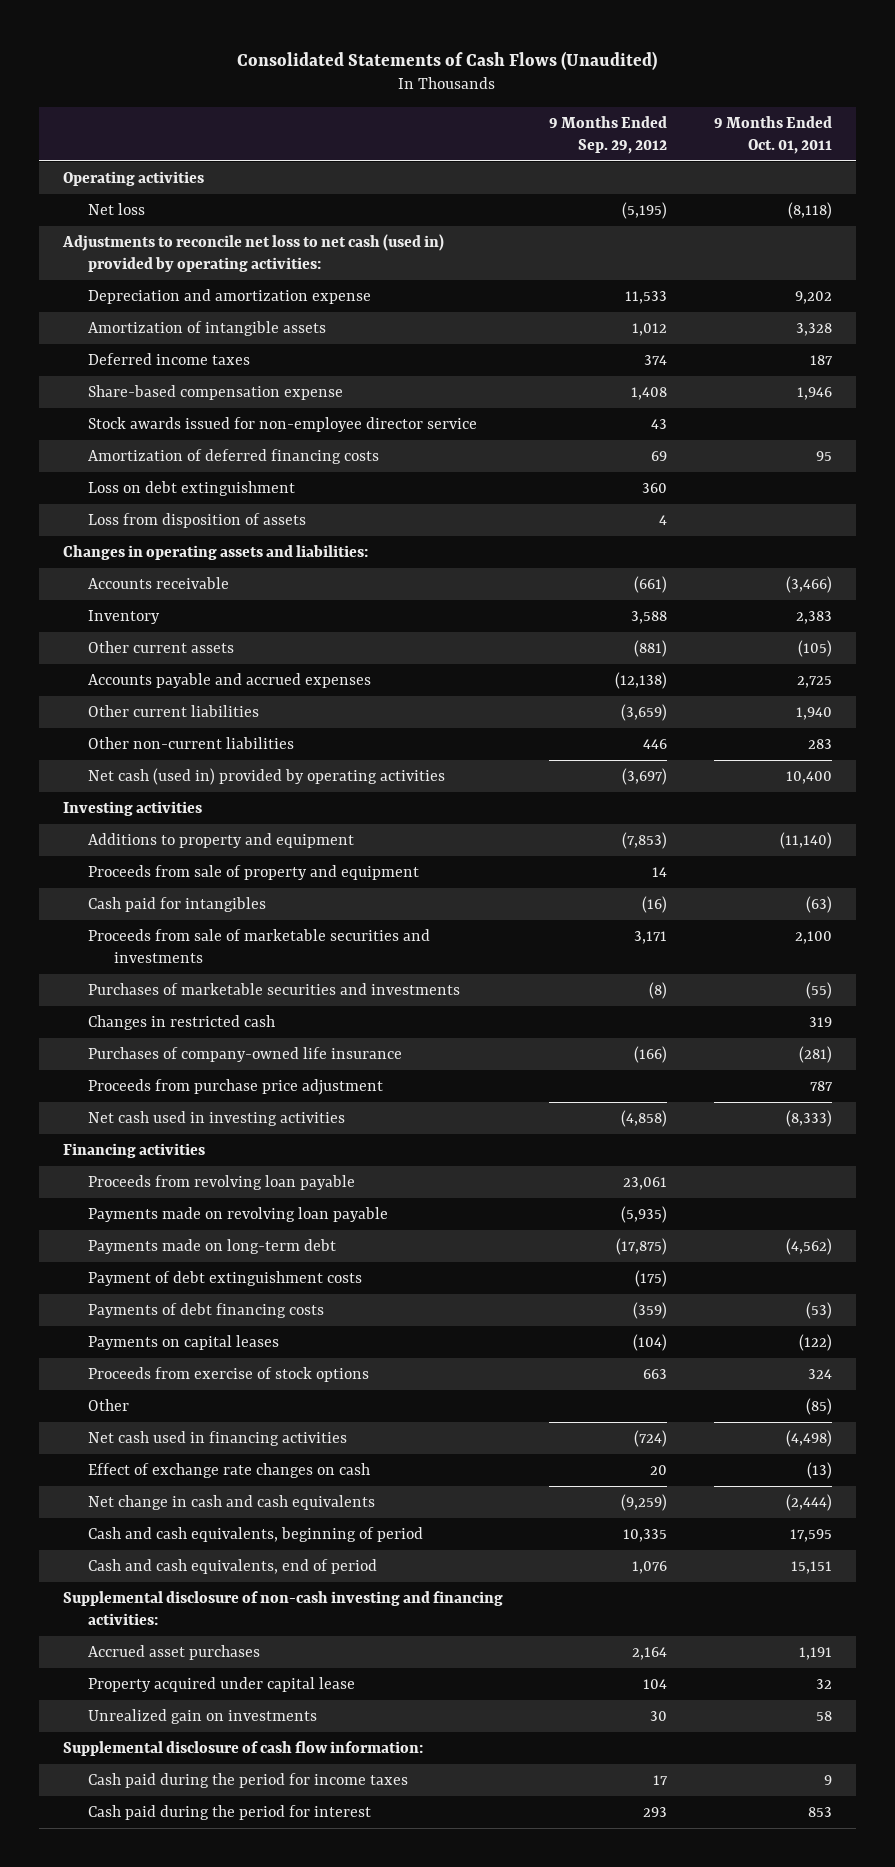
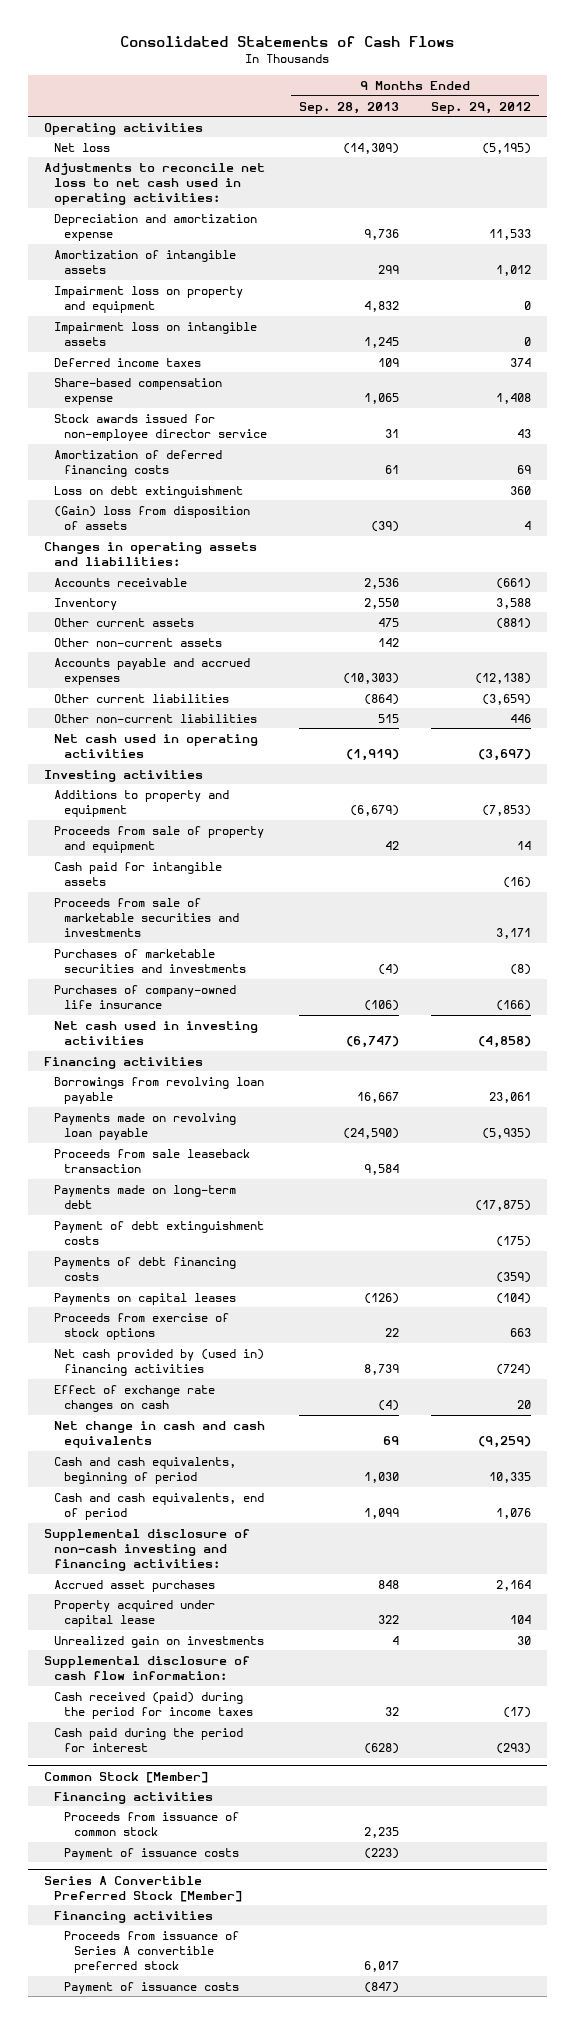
- Consolidated Statements of Cash Flows (Unaudited)
+ Consolidated Statements of Cash Flows
- | 9 Months Ended Sep. 29, 2012 | 9 Months Ended Oct. 01, 2011
+ | 9 Months Ended Sep. 28, 2013 | 9 Months Ended Sep. 29, 2012
- Adjustments to reconcile net loss to net cash (used in) provided by operating activities:
+ Adjustments to reconcile net loss to net cash used in operating activities:
+ Impairment loss on property and equipment | 4,832 | 0
+ Impairment loss on intangible assets | 1,245 | 0
- Loss from disposition of assets | 4 |
+ (Gain) loss from disposition of assets | (39) | 4
+ Other non-current assets | 142 |
- Net cash (used in) provided by operating activities | (3,697) | 10,400
+ Net cash used in operating activities | (1,919) | (3,697)
- Cash paid for intangibles | (16) | (63)
+ Cash paid for intangible assets | | (16)
- Changes in restricted cash | | 319
- Proceeds from purchase price adjustment | | 787
- Proceeds from revolving loan payable | 23,061 |
+ Borrowings from revolving loan payable | 16,667 | 23,061
+ Proceeds from sale leaseback transaction | 9,584 |
- Other | | (85)
- Net cash used in financing activities | (724) | (4,498)
+ Net cash provided by (used in) financing activities | 8,739 | (724)
- Cash paid during the period for income taxes | 17 | 9
- Cash paid during the period for interest | 293 | 853
+ Cash received (paid) during the period for income taxes | 32 | (17)
+ Cash paid during the period for interest | (628) | (293)
+ Common Stock [Member]
+ Financing activities
+ Proceeds from issuance of common stock | 2,235 |
+ Payment of issuance costs | (223) |
+ Series A Convertible Preferred Stock [Member]
+ Financing activities
+ Proceeds from issuance of Series A convertible preferred stock | 6,017 |
+ Payment of issuance costs | (847) |

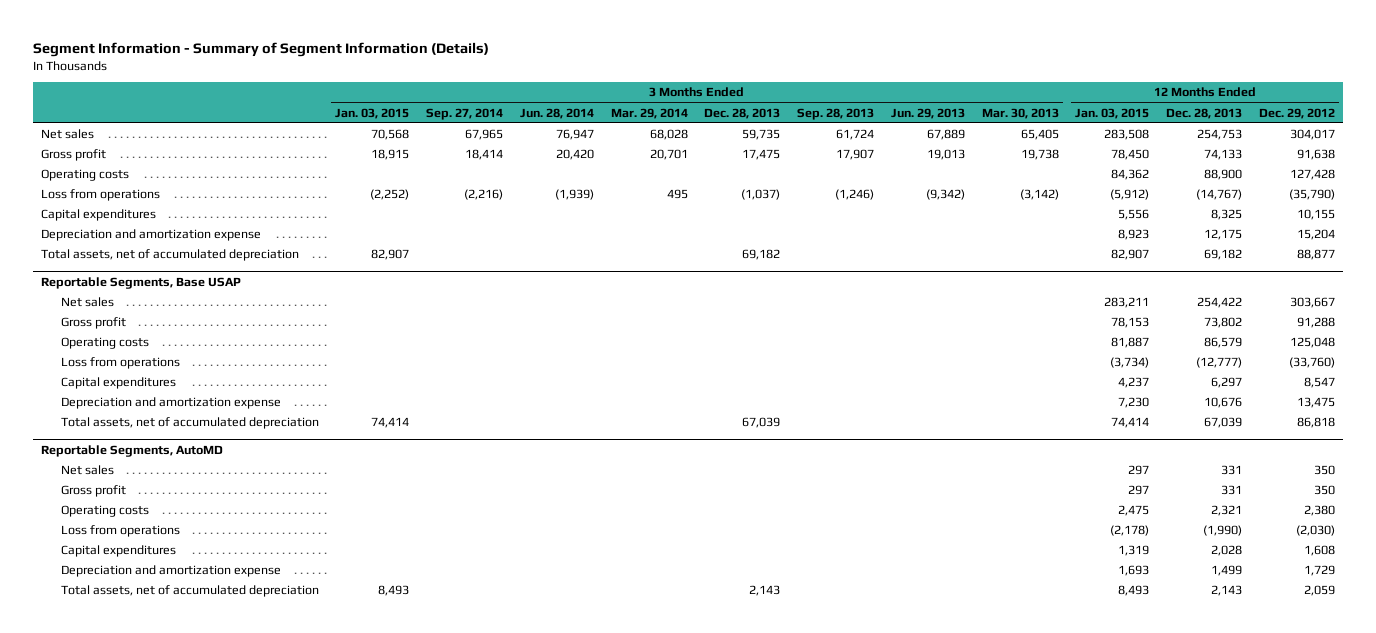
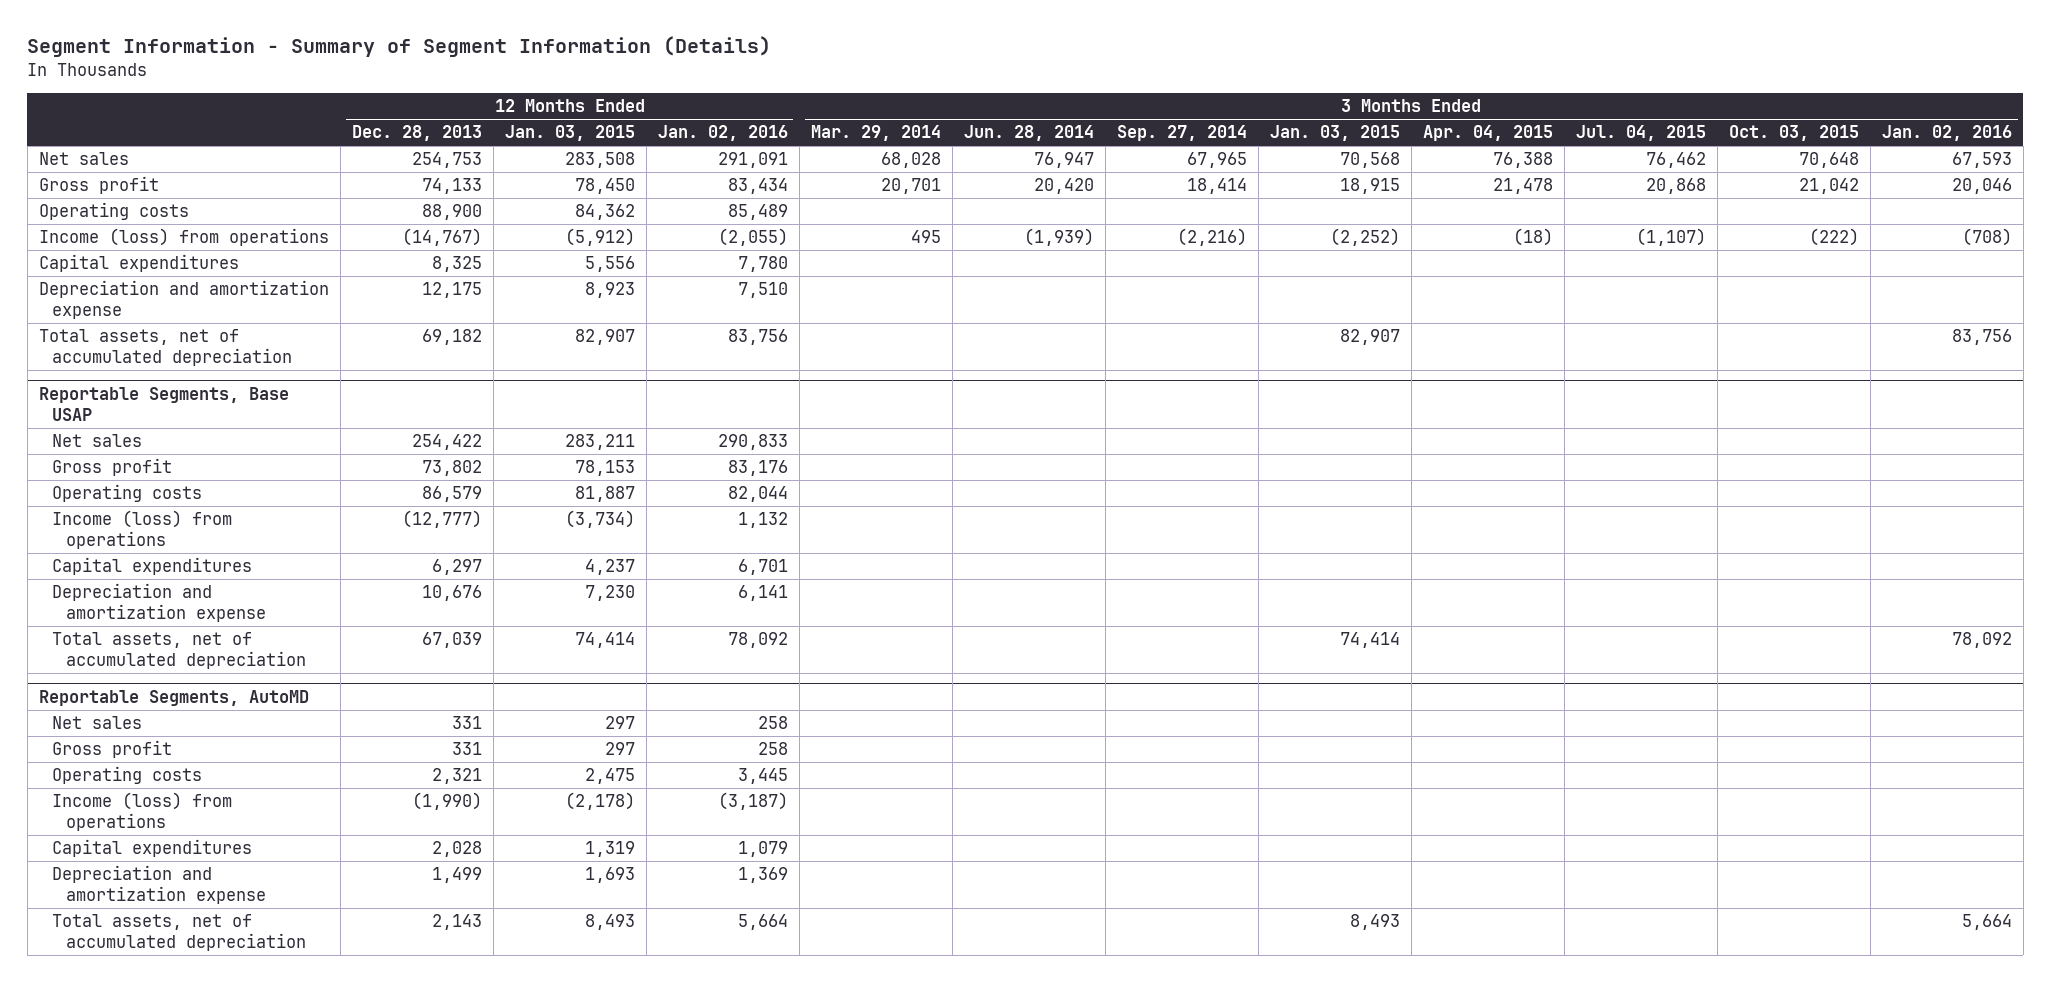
- | 3 Months Ended Jan. 03, 2015 | 3 Months Ended Sep. 27, 2014 | 3 Months Ended Jun. 28, 2014 | 3 Months Ended Mar. 29, 2014 | 3 Months Ended Dec. 28, 2013 | 3 Months Ended Sep. 28, 2013 | 3 Months Ended Jun. 29, 2013 | 3 Months Ended Mar. 30, 2013 | 12 Months Ended Jan. 03, 2015 | 12 Months Ended Dec. 28, 2013 | 12 Months Ended Dec. 29, 2012
+ | 12 Months Ended Dec. 28, 2013 | 12 Months Ended Jan. 03, 2015 | 12 Months Ended Jan. 02, 2016 | 3 Months Ended Mar. 29, 2014 | 3 Months Ended Jun. 28, 2014 | 3 Months Ended Sep. 27, 2014 | 3 Months Ended Jan. 03, 2015 | 3 Months Ended Apr. 04, 2015 | 3 Months Ended Jul. 04, 2015 | 3 Months Ended Oct. 03, 2015 | 3 Months Ended Jan. 02, 2016
- Loss from operations | (2,252) | (2,216) | (1,939) | 495 | (1,037) | (1,246) | (9,342) | (3,142) | (5,912) | (14,767) | (35,790)
+ Income (loss) from operations | (14,767) | (5,912) | (2,055) | 495 | (1,939) | (2,216) | (2,252) | (18) | (1,107) | (222) | (708)
@ Reportable Segments, Base USAP
- Loss from operations | | | | | | | | | (3,734) | (12,777) | (33,760)
+ Income (loss) from operations | (12,777) | (3,734) | 1,132 | | | | | | | |
@ Reportable Segments, AutoMD
- Loss from operations | | | | | | | | | (2,178) | (1,990) | (2,030)
+ Income (loss) from operations | (1,990) | (2,178) | (3,187) | | | | | | | |

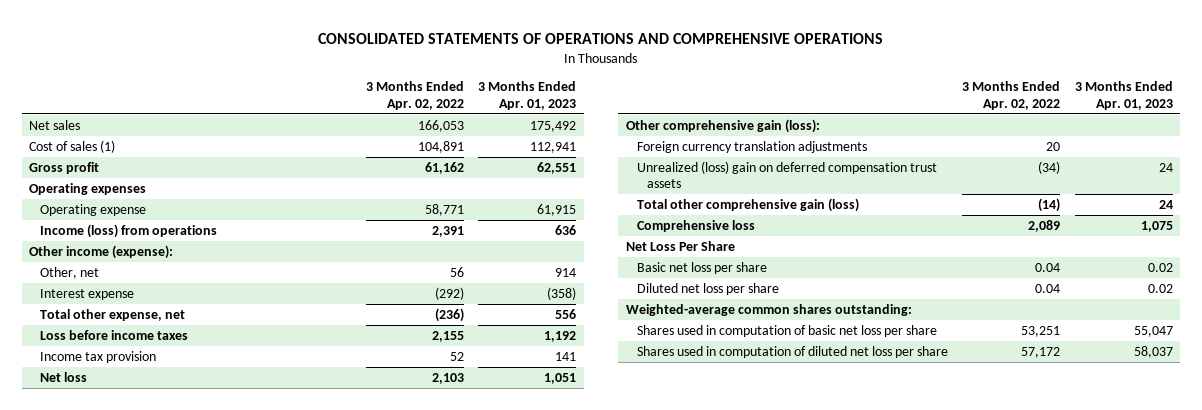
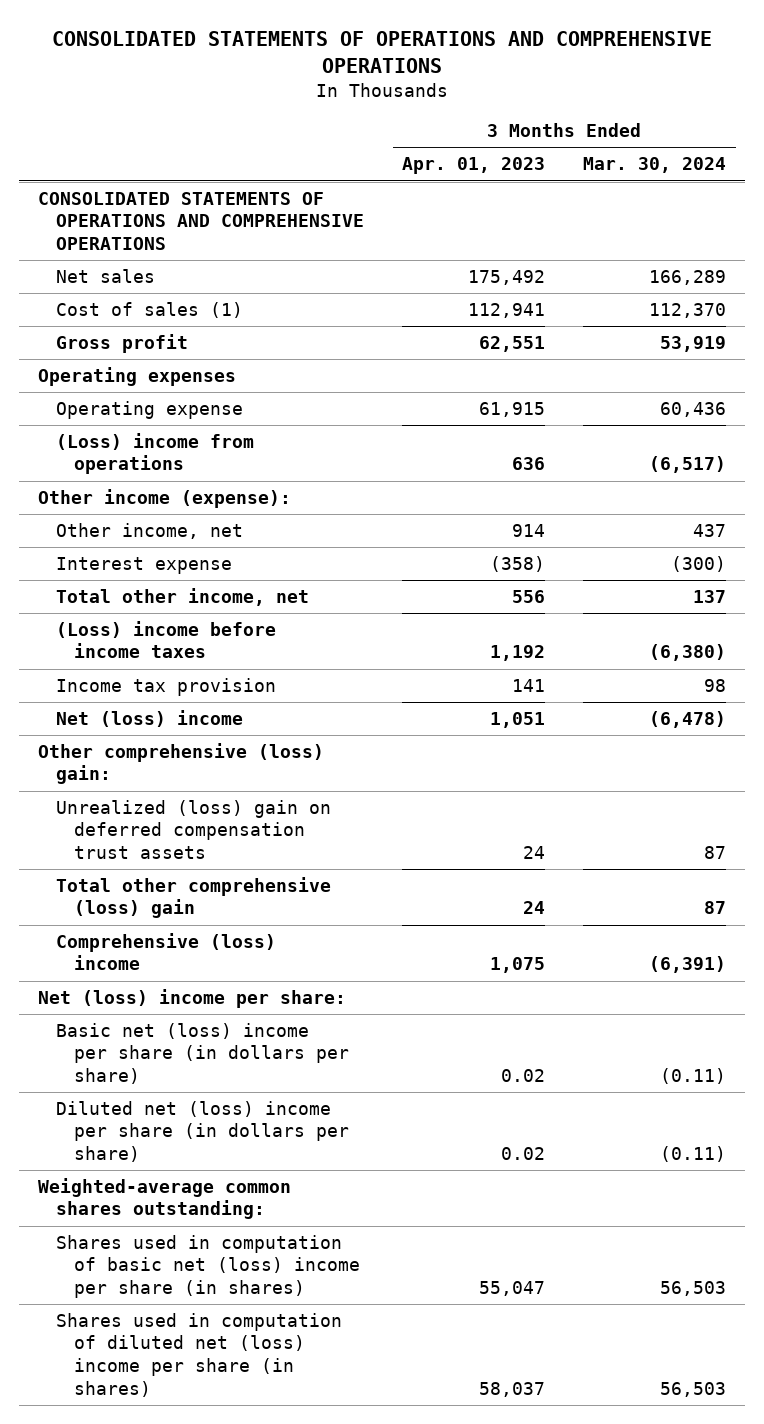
- | 3 Months Ended Apr. 02, 2022 | 3 Months Ended Apr. 01, 2023
+ | 3 Months Ended Apr. 01, 2023 | 3 Months Ended Mar. 30, 2024
+ CONSOLIDATED STATEMENTS OF OPERATIONS AND COMPREHENSIVE OPERATIONS
- Income (loss) from operations | 2,391 | 636
+ (Loss) income from operations | 636 | (6,517)
- Other, net | 56 | 914
+ Other income, net | 914 | 437
- Total other expense, net | (236) | 556
- Loss before income taxes | 2,155 | 1,192
+ Total other income, net | 556 | 137
+ (Loss) income before income taxes | 1,192 | (6,380)
- Net loss | 2,103 | 1,051
- Other comprehensive gain (loss):
- Foreign currency translation adjustments | 20 |
+ Net (loss) income | 1,051 | (6,478)
+ Other comprehensive (loss) gain:
- Total other comprehensive gain (loss) | (14) | 24
- Comprehensive loss | 2,089 | 1,075
- Net Loss Per Share
- Basic net loss per share | 0.04 | 0.02
- Diluted net loss per share | 0.04 | 0.02
+ Total other comprehensive (loss) gain | 24 | 87
+ Comprehensive (loss) income | 1,075 | (6,391)
+ Net (loss) income per share:
+ Basic net (loss) income per share (in dollars per share) | 0.02 | (0.11)
+ Diluted net (loss) income per share (in dollars per share) | 0.02 | (0.11)
- Shares used in computation of basic net loss per share | 53,251 | 55,047
- Shares used in computation of diluted net loss per share | 57,172 | 58,037
+ Shares used in computation of basic net (loss) income per share (in shares) | 55,047 | 56,503
+ Shares used in computation of diluted net (loss) income per share (in shares) | 58,037 | 56,503

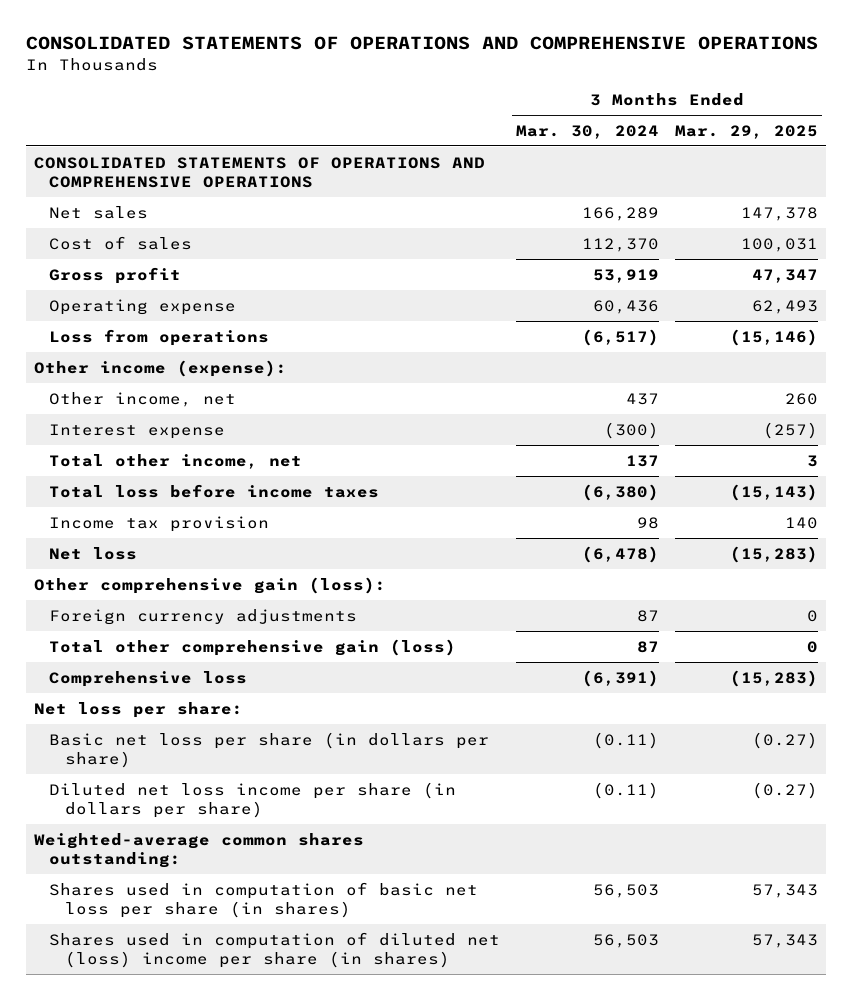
- | 3 Months Ended Apr. 01, 2023 | 3 Months Ended Mar. 30, 2024
+ | 3 Months Ended Mar. 30, 2024 | 3 Months Ended Mar. 29, 2025
- Cost of sales (1) | 112,941 | 112,370
+ Cost of sales | 112,370 | 100,031
- Operating expenses
- (Loss) income from operations | 636 | (6,517)
+ Loss from operations | (6,517) | (15,146)
- (Loss) income before income taxes | 1,192 | (6,380)
+ Total loss before income taxes | (6,380) | (15,143)
- Net (loss) income | 1,051 | (6,478)
- Other comprehensive (loss) gain:
- Unrealized (loss) gain on deferred compensation trust assets | 24 | 87
- Total other comprehensive (loss) gain | 24 | 87
- Comprehensive (loss) income | 1,075 | (6,391)
- Net (loss) income per share:
- Basic net (loss) income per share (in dollars per share) | 0.02 | (0.11)
- Diluted net (loss) income per share (in dollars per share) | 0.02 | (0.11)
+ Net loss | (6,478) | (15,283)
+ Other comprehensive gain (loss):
+ Foreign currency adjustments | 87 | 0
+ Total other comprehensive gain (loss) | 87 | 0
+ Comprehensive loss | (6,391) | (15,283)
+ Net loss per share:
+ Basic net loss per share (in dollars per share) | (0.11) | (0.27)
+ Diluted net loss income per share (in dollars per share) | (0.11) | (0.27)
- Shares used in computation of basic net (loss) income per share (in shares) | 55,047 | 56,503
+ Shares used in computation of basic net loss per share (in shares) | 56,503 | 57,343

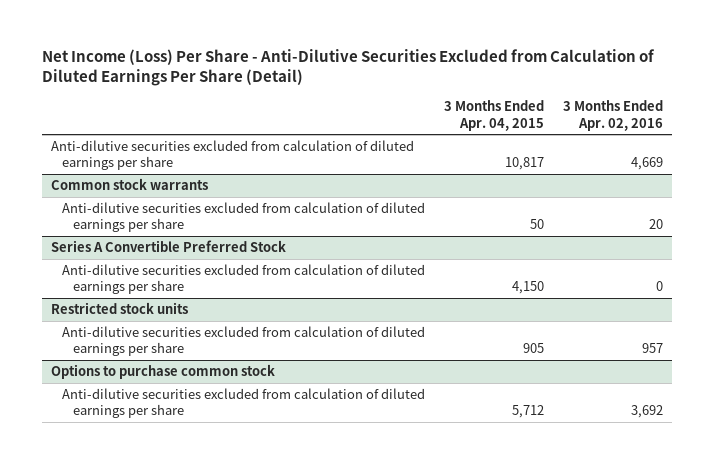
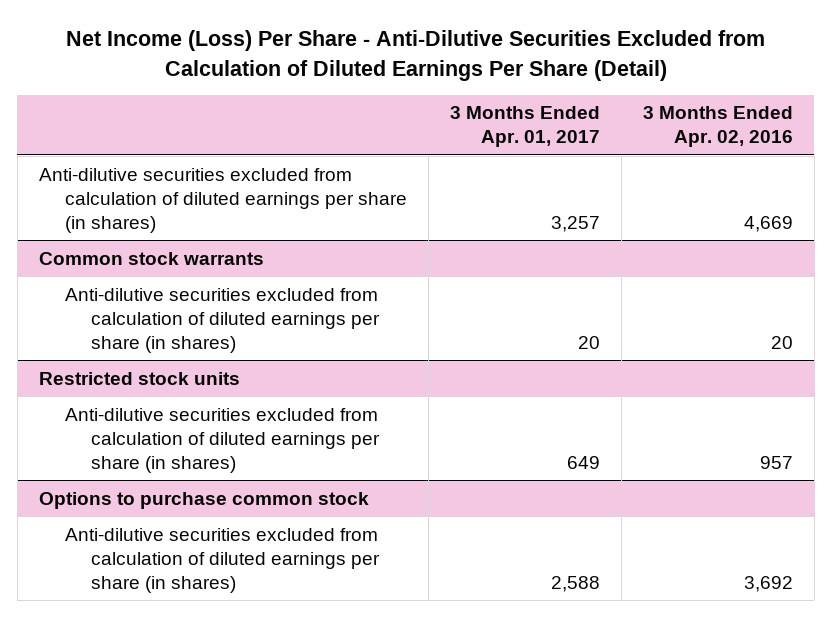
- | 3 Months Ended Apr. 04, 2015 | 3 Months Ended Apr. 02, 2016
+ | 3 Months Ended Apr. 01, 2017 | 3 Months Ended Apr. 02, 2016
- Anti-dilutive securities excluded from calculation of diluted earnings per share | 10,817 | 4,669
+ Anti-dilutive securities excluded from calculation of diluted earnings per share (in shares) | 3,257 | 4,669
@ Common stock warrants
- Anti-dilutive securities excluded from calculation of diluted earnings per share | 50 | 20
- Series A Convertible Preferred Stock
- Anti-dilutive securities excluded from calculation of diluted earnings per share | 4,150 | 0
@ Common stock warrants
+ Anti-dilutive securities excluded from calculation of diluted earnings per share (in shares) | 20 | 20
@ Restricted stock units
- Anti-dilutive securities excluded from calculation of diluted earnings per share | 905 | 957
+ Anti-dilutive securities excluded from calculation of diluted earnings per share (in shares) | 649 | 957
@ Options to purchase common stock
- Anti-dilutive securities excluded from calculation of diluted earnings per share | 5,712 | 3,692
+ Anti-dilutive securities excluded from calculation of diluted earnings per share (in shares) | 2,588 | 3,692

